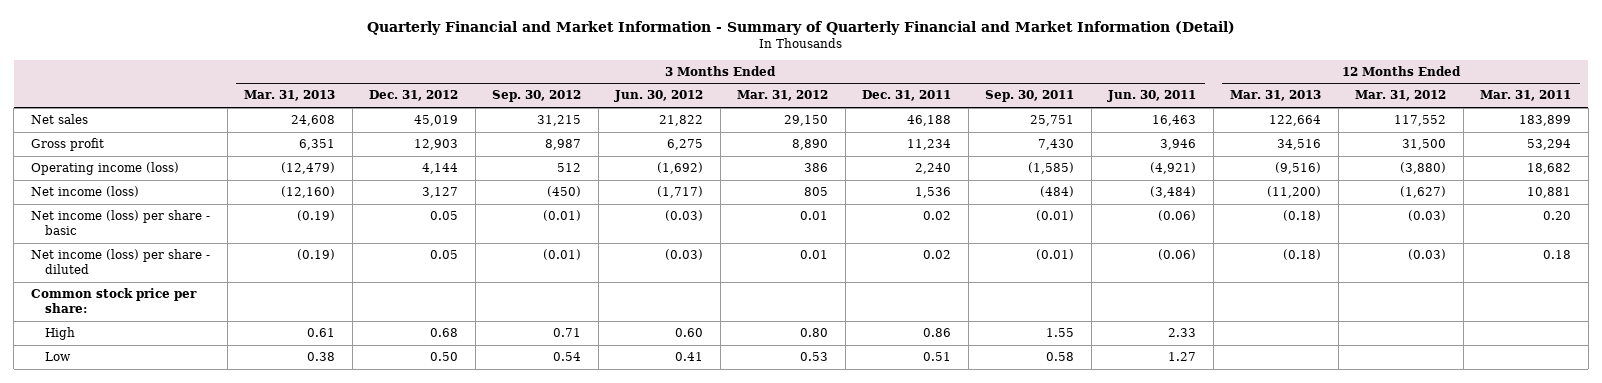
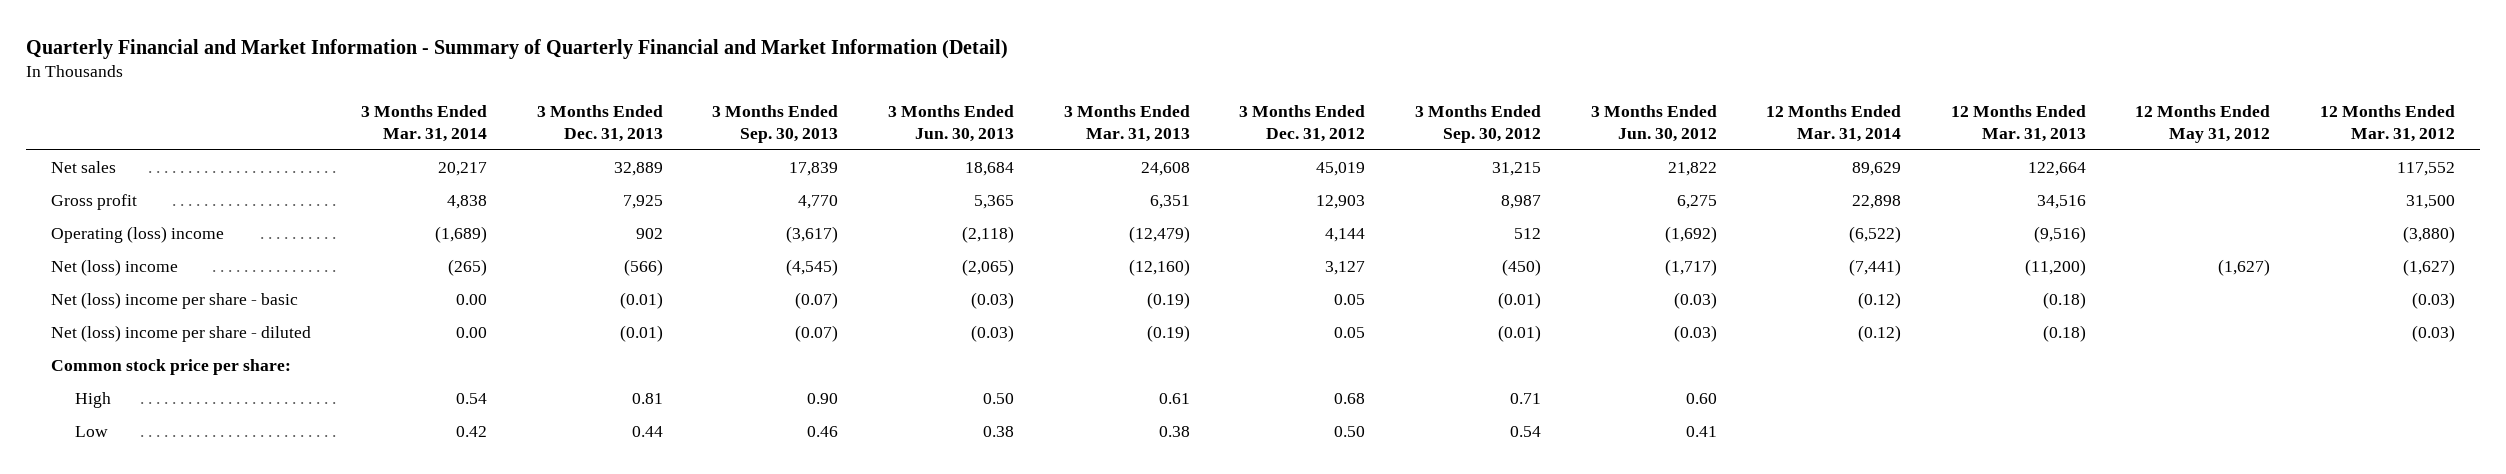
- | 3 Months Ended Mar. 31, 2013 | 3 Months Ended Dec. 31, 2012 | 3 Months Ended Sep. 30, 2012 | 3 Months Ended Jun. 30, 2012 | 3 Months Ended Mar. 31, 2012 | 3 Months Ended Dec. 31, 2011 | 3 Months Ended Sep. 30, 2011 | 3 Months Ended Jun. 30, 2011 | 12 Months Ended Mar. 31, 2013 | 12 Months Ended Mar. 31, 2012 | 12 Months Ended Mar. 31, 2011
+ | 3 Months Ended Mar. 31, 2014 | 3 Months Ended Dec. 31, 2013 | 3 Months Ended Sep. 30, 2013 | 3 Months Ended Jun. 30, 2013 | 3 Months Ended Mar. 31, 2013 | 3 Months Ended Dec. 31, 2012 | 3 Months Ended Sep. 30, 2012 | 3 Months Ended Jun. 30, 2012 | 12 Months Ended Mar. 31, 2014 | 12 Months Ended Mar. 31, 2013 | 12 Months Ended May 31, 2012 | 12 Months Ended Mar. 31, 2012
- Operating income (loss) | (12,479) | 4,144 | 512 | (1,692) | 386 | 2,240 | (1,585) | (4,921) | (9,516) | (3,880) | 18,682
- Net income (loss) | (12,160) | 3,127 | (450) | (1,717) | 805 | 1,536 | (484) | (3,484) | (11,200) | (1,627) | 10,881
- Net income (loss) per share - basic | (0.19) | 0.05 | (0.01) | (0.03) | 0.01 | 0.02 | (0.01) | (0.06) | (0.18) | (0.03) | 0.20
- Net income (loss) per share - diluted | (0.19) | 0.05 | (0.01) | (0.03) | 0.01 | 0.02 | (0.01) | (0.06) | (0.18) | (0.03) | 0.18
+ Operating (loss) income | (1,689) | 902 | (3,617) | (2,118) | (12,479) | 4,144 | 512 | (1,692) | (6,522) | (9,516) | | (3,880)
+ Net (loss) income | (265) | (566) | (4,545) | (2,065) | (12,160) | 3,127 | (450) | (1,717) | (7,441) | (11,200) | (1,627) | (1,627)
+ Net (loss) income per share - basic | 0.00 | (0.01) | (0.07) | (0.03) | (0.19) | 0.05 | (0.01) | (0.03) | (0.12) | (0.18) | | (0.03)
+ Net (loss) income per share - diluted | 0.00 | (0.01) | (0.07) | (0.03) | (0.19) | 0.05 | (0.01) | (0.03) | (0.12) | (0.18) | | (0.03)

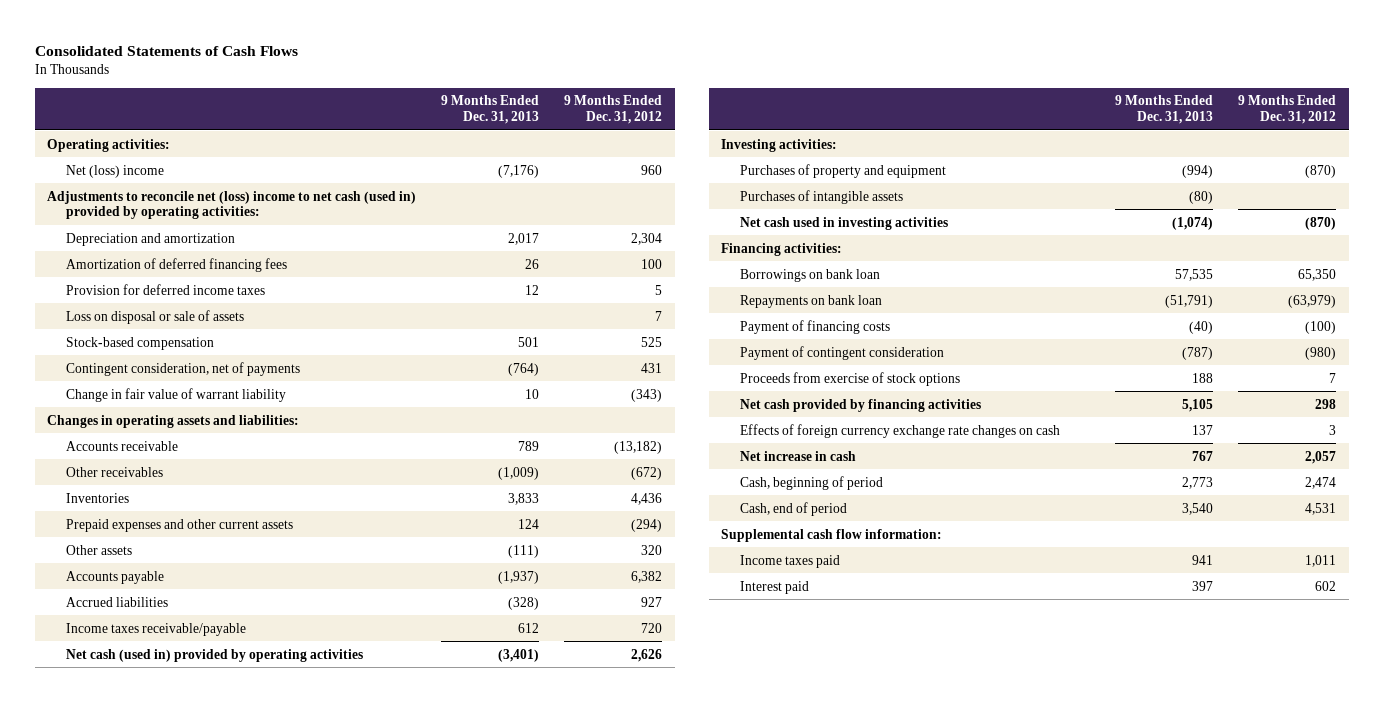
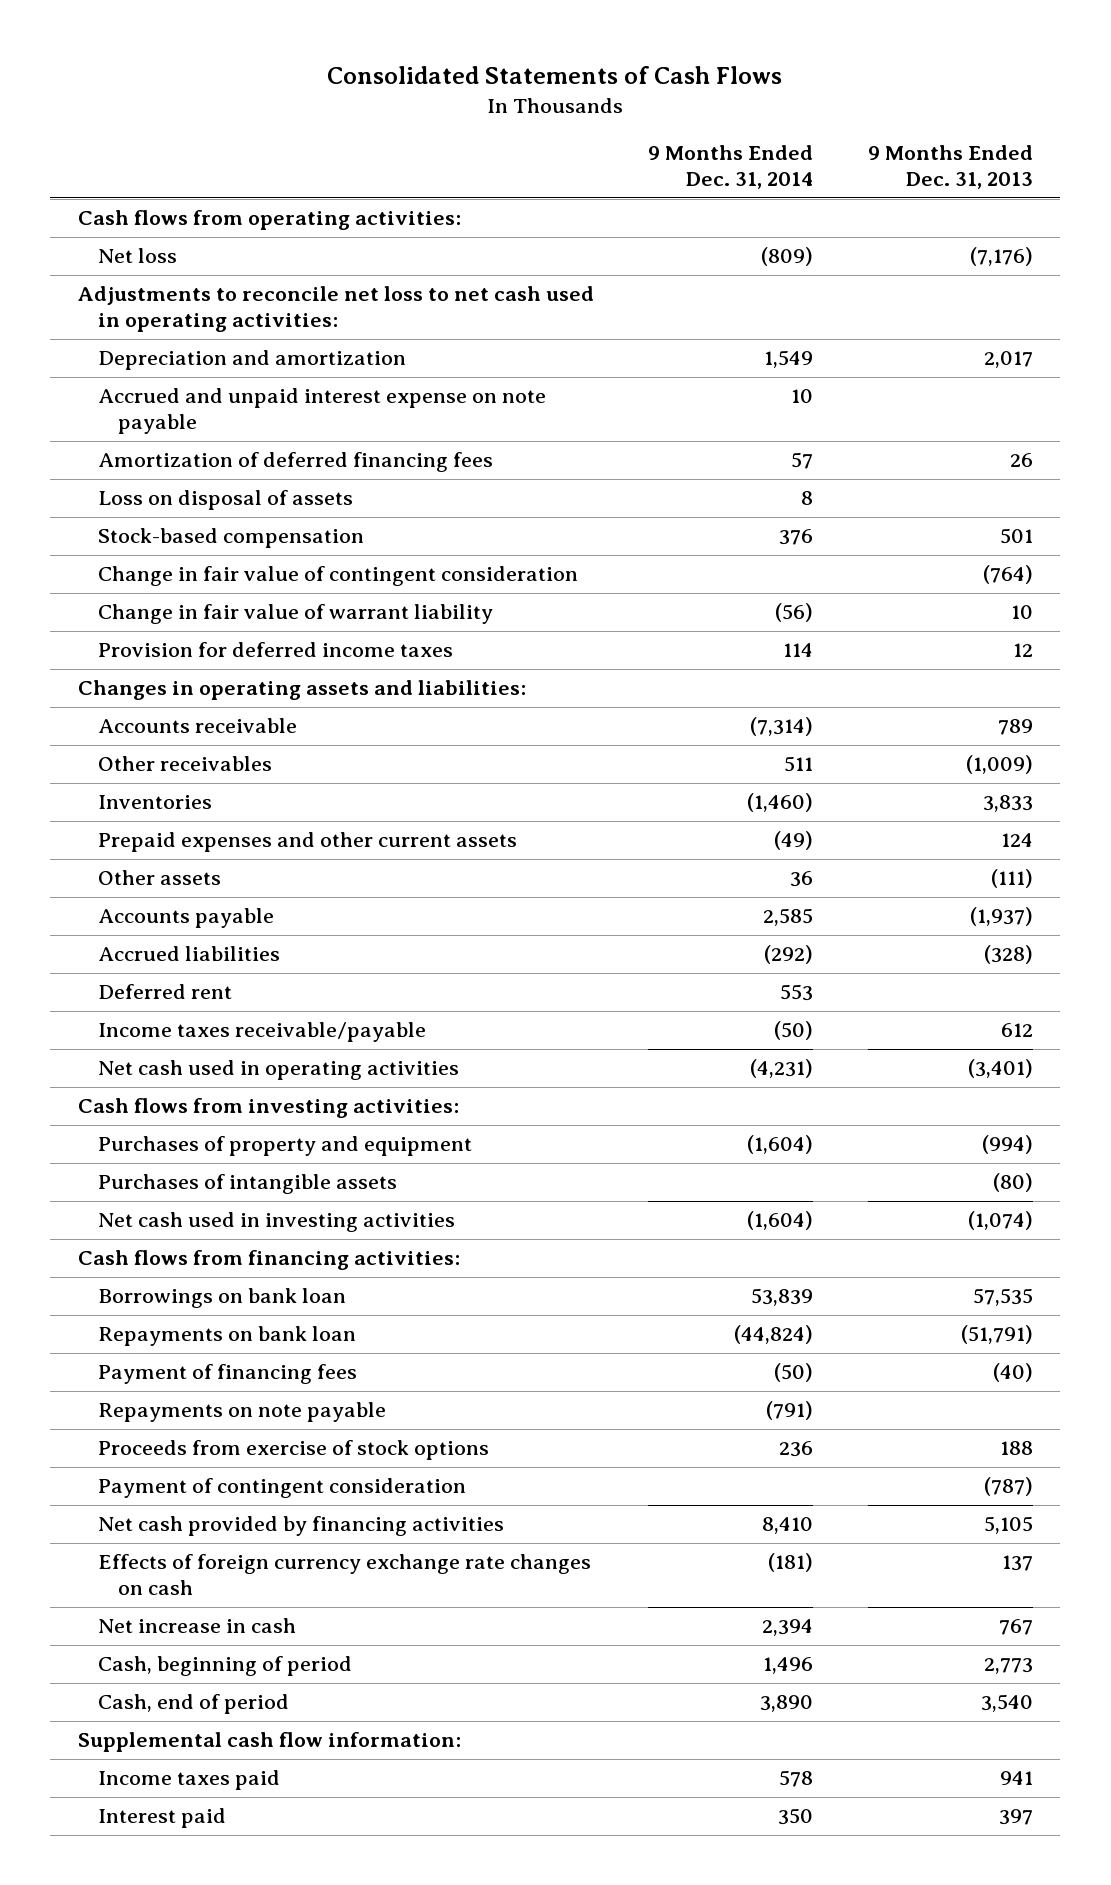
- | 9 Months Ended Dec. 31, 2013 | 9 Months Ended Dec. 31, 2012
+ | 9 Months Ended Dec. 31, 2014 | 9 Months Ended Dec. 31, 2013
- Operating activities:
- Net (loss) income | (7,176) | 960
- Adjustments to reconcile net (loss) income to net cash (used in) provided by operating activities:
+ Cash flows from operating activities:
+ Net loss | (809) | (7,176)
+ Adjustments to reconcile net loss to net cash used in operating activities:
+ Accrued and unpaid interest expense on note payable | 10 |
- Loss on disposal or sale of assets | | 7
+ Loss on disposal of assets | 8 |
- Contingent consideration, net of payments | (764) | 431
+ Change in fair value of contingent consideration | | (764)
moved down: Provision for deferred income taxes | 114 | 12
+ Deferred rent | 553 |
- Net cash (used in) provided by operating activities | (3,401) | 2,626
- Investing activities:
+ Net cash used in operating activities | (4,231) | (3,401)
+ Cash flows from investing activities:
- Financing activities:
+ Cash flows from financing activities:
- Payment of financing costs | (40) | (100)
+ Payment of financing fees | (50) | (40)
+ Repayments on note payable | (791) |
moved down: Payment of contingent consideration | | (787)

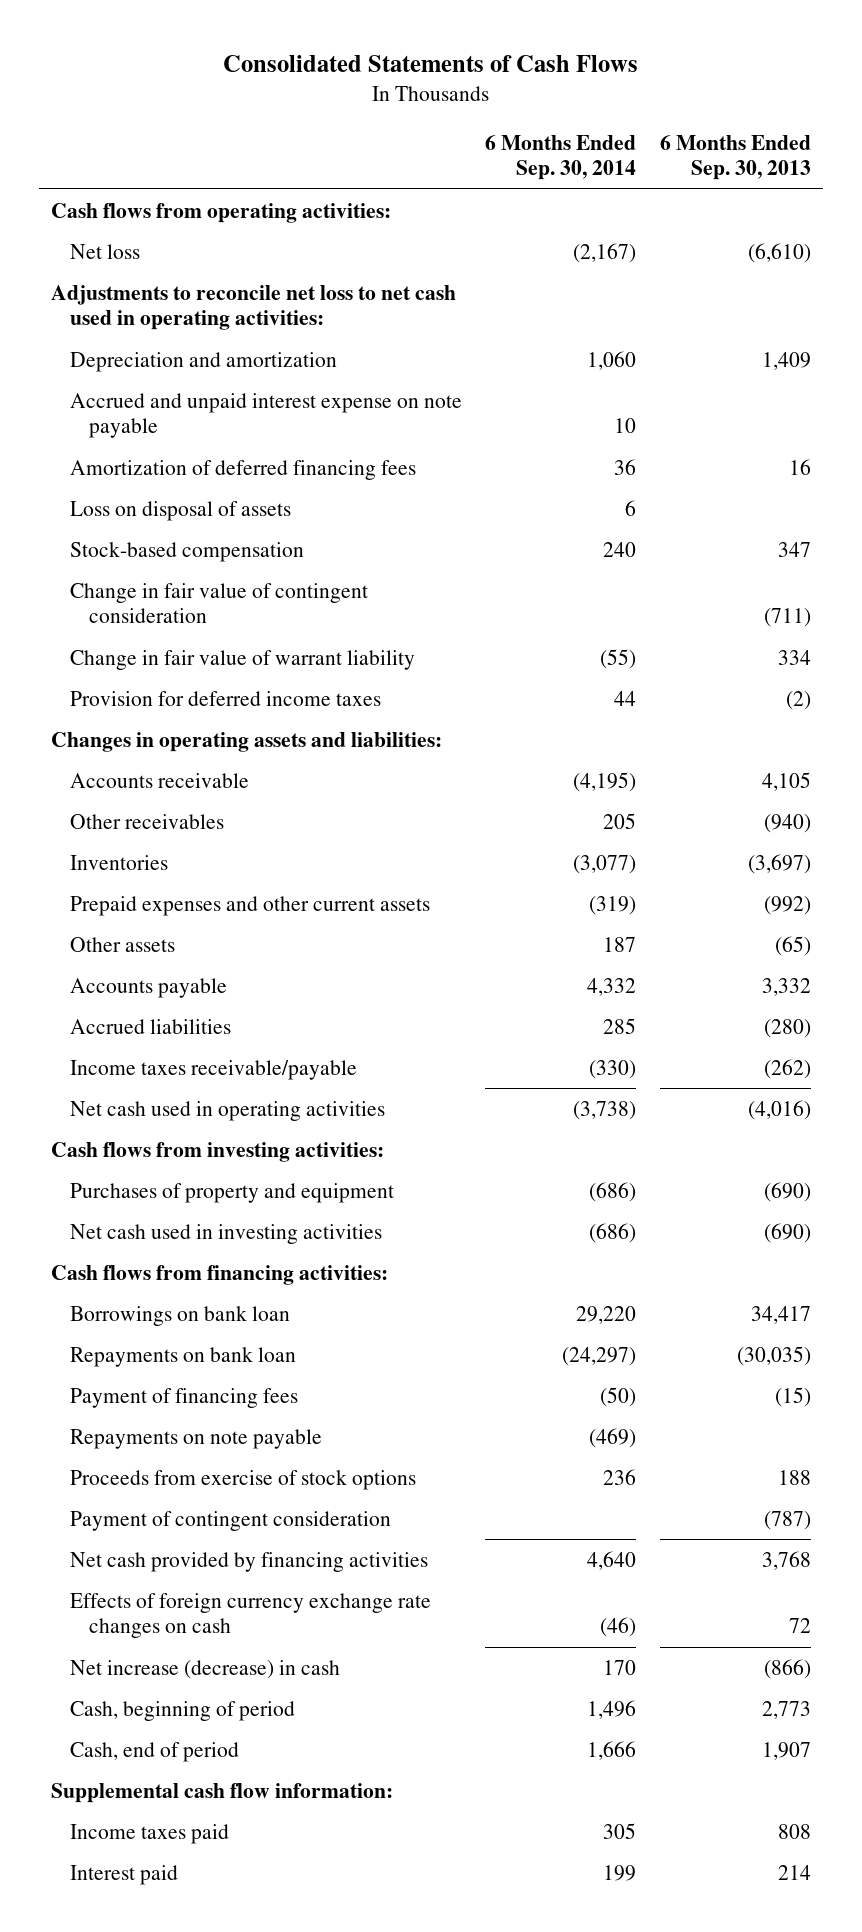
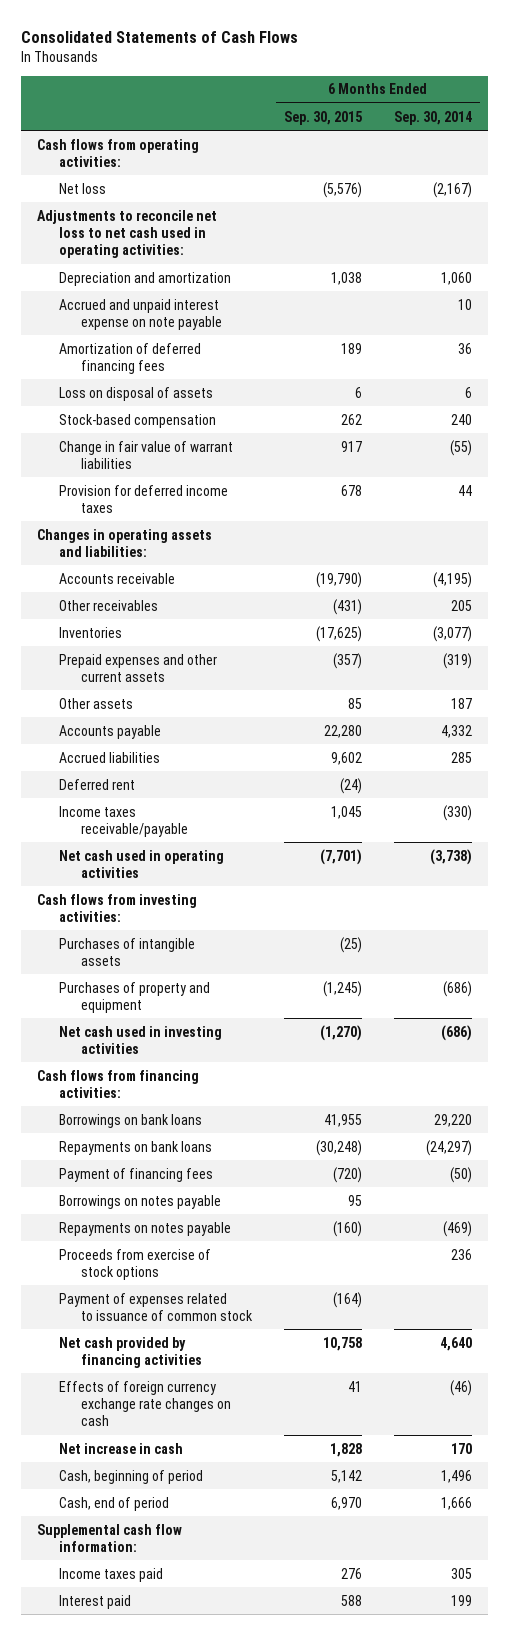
- | 6 Months Ended Sep. 30, 2014 | 6 Months Ended Sep. 30, 2013
+ | 6 Months Ended Sep. 30, 2015 | 6 Months Ended Sep. 30, 2014
- Change in fair value of contingent consideration | | (711)
- Change in fair value of warrant liability | (55) | 334
+ Change in fair value of warrant liabilities | 917 | (55)
+ Deferred rent | (24) |
+ Purchases of intangible assets | (25) |
- Borrowings on bank loan | 29,220 | 34,417
- Repayments on bank loan | (24,297) | (30,035)
+ Borrowings on bank loans | 41,955 | 29,220
+ Repayments on bank loans | (30,248) | (24,297)
- Repayments on note payable | (469) |
+ Borrowings on notes payable | 95 |
+ Repayments on notes payable | (160) | (469)
- Payment of contingent consideration | | (787)
+ Payment of expenses related to issuance of common stock | (164) |
- Net increase (decrease) in cash | 170 | (866)
+ Net increase in cash | 1,828 | 170

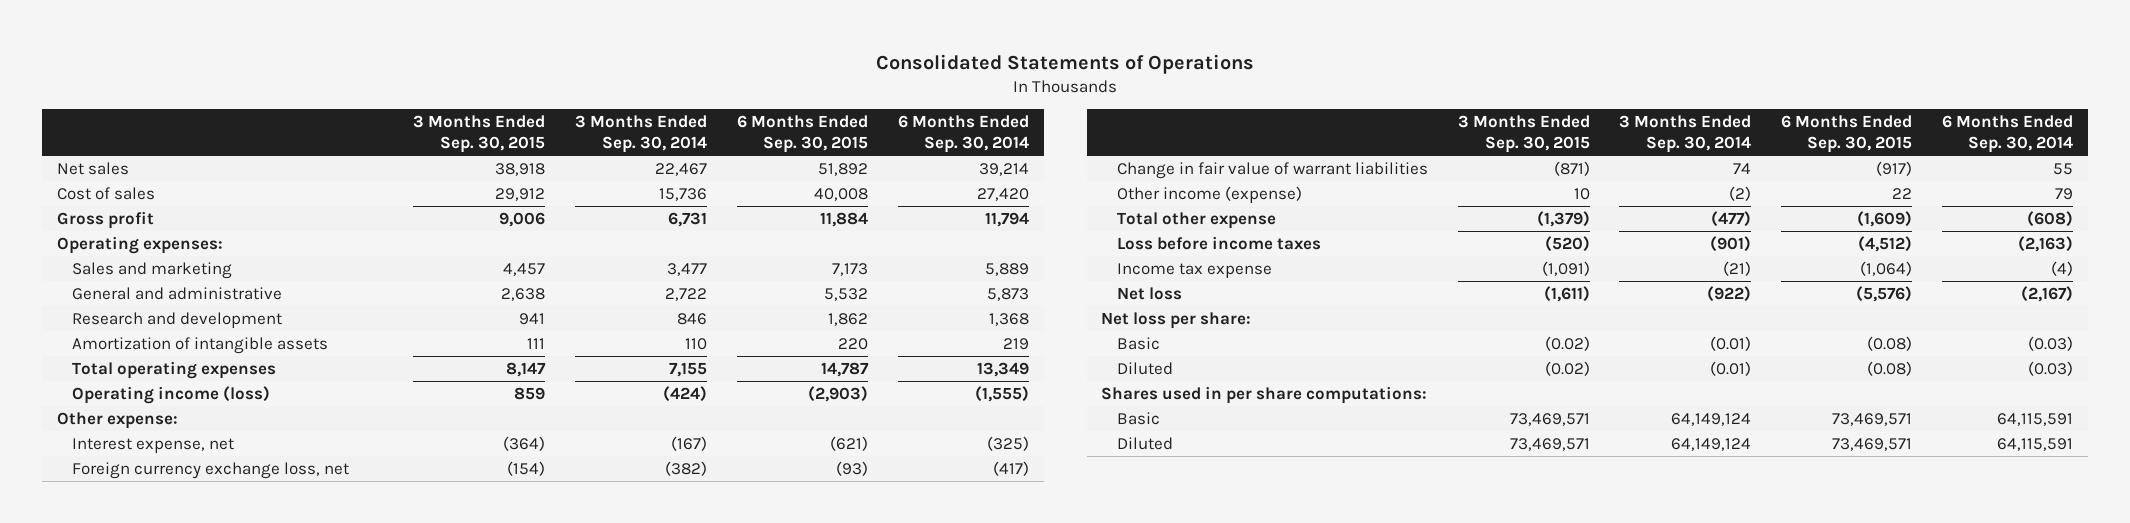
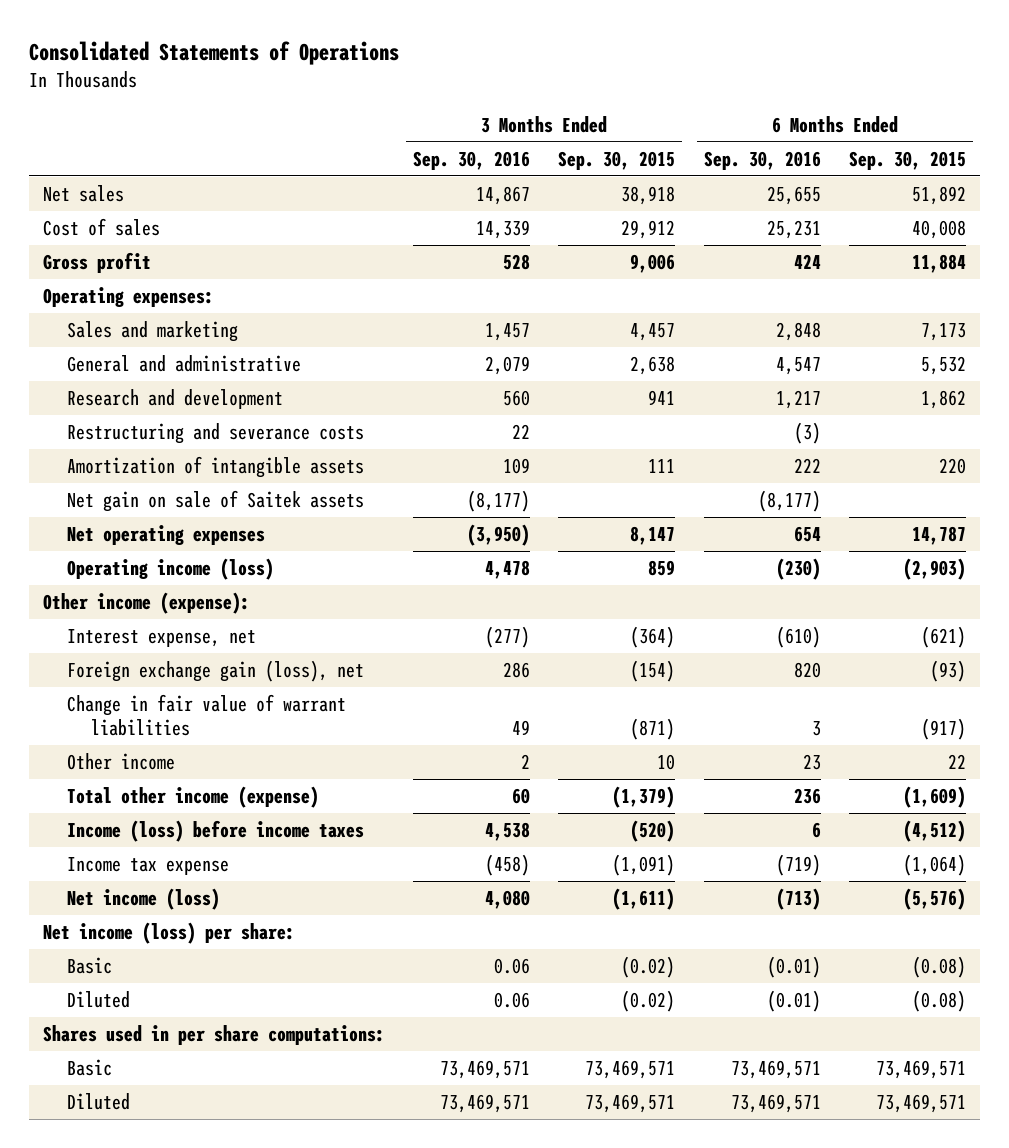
- | 3 Months Ended Sep. 30, 2015 | 3 Months Ended Sep. 30, 2014 | 6 Months Ended Sep. 30, 2015 | 6 Months Ended Sep. 30, 2014
+ | 3 Months Ended Sep. 30, 2016 | 3 Months Ended Sep. 30, 2015 | 6 Months Ended Sep. 30, 2016 | 6 Months Ended Sep. 30, 2015
+ Restructuring and severance costs | 22 | | (3) |
- Total operating expenses | 8,147 | 7,155 | 14,787 | 13,349
+ Net gain on sale of Saitek assets | (8,177) | | (8,177) |
+ Net operating expenses | (3,950) | 8,147 | 654 | 14,787
- Other expense:
+ Other income (expense):
- Foreign currency exchange loss, net | (154) | (382) | (93) | (417)
+ Foreign exchange gain (loss), net | 286 | (154) | 820 | (93)
- Other income (expense) | 10 | (2) | 22 | 79
- Total other expense | (1,379) | (477) | (1,609) | (608)
- Loss before income taxes | (520) | (901) | (4,512) | (2,163)
+ Other income | 2 | 10 | 23 | 22
+ Total other income (expense) | 60 | (1,379) | 236 | (1,609)
+ Income (loss) before income taxes | 4,538 | (520) | 6 | (4,512)
- Net loss | (1,611) | (922) | (5,576) | (2,167)
- Net loss per share:
+ Net income (loss) | 4,080 | (1,611) | (713) | (5,576)
+ Net income (loss) per share:

